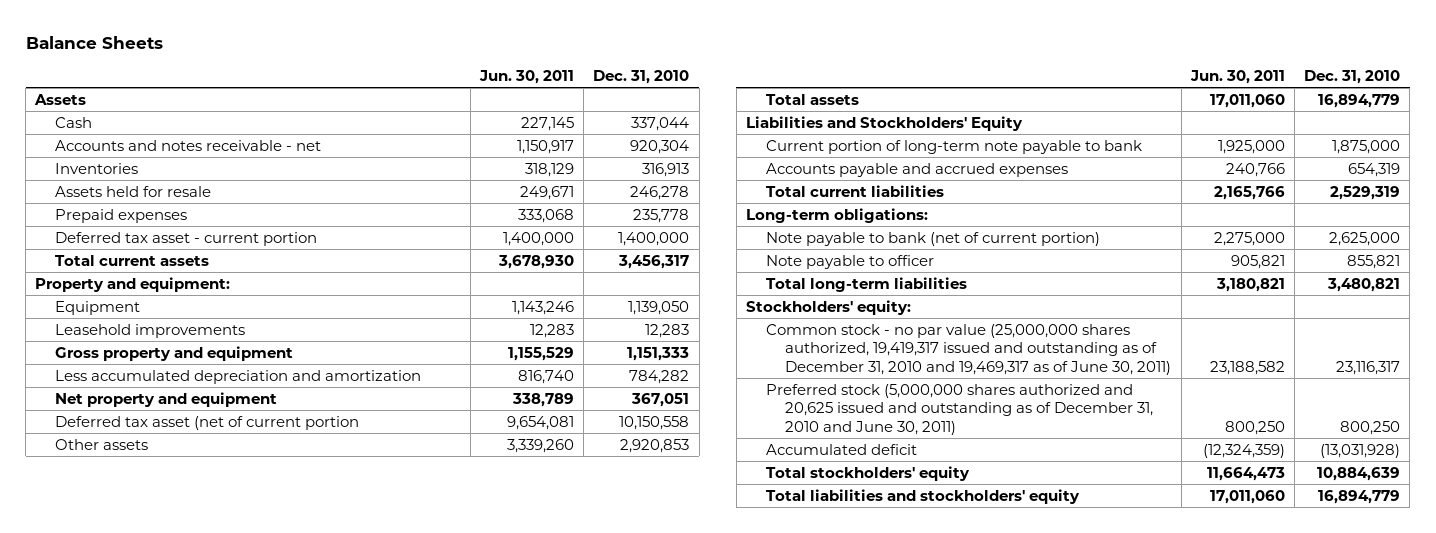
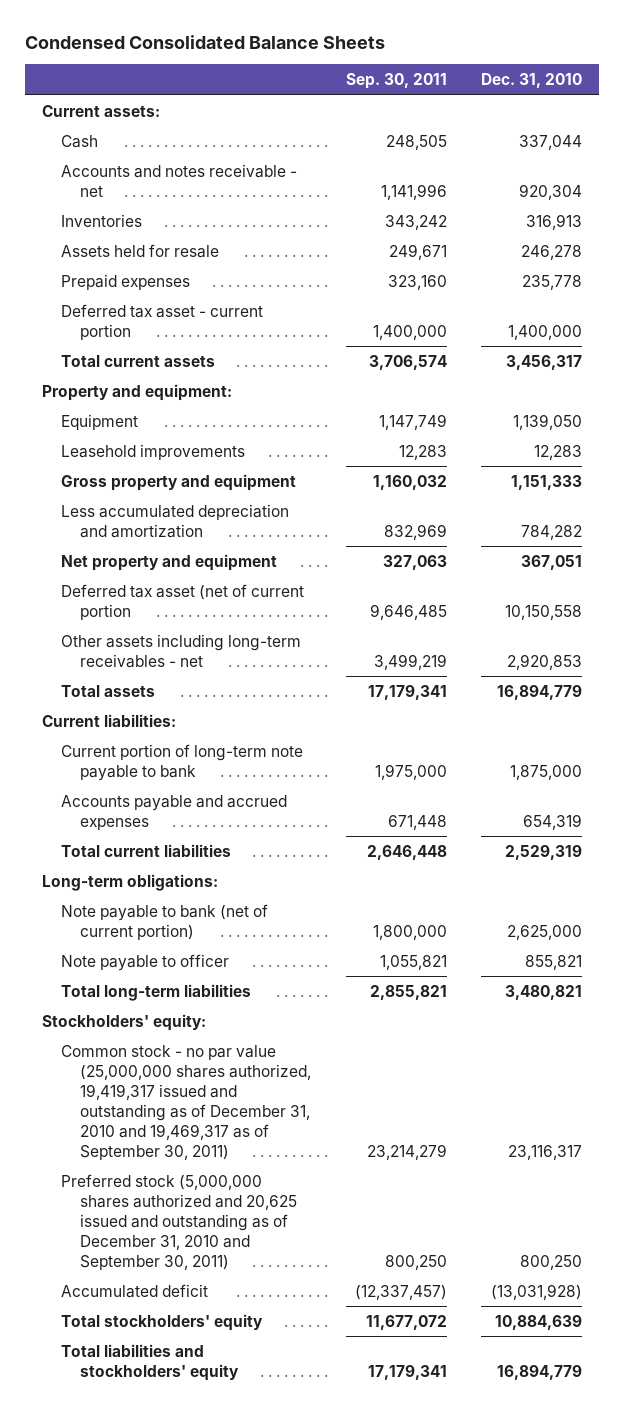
- Balance Sheets
+ Condensed Consolidated Balance Sheets
- | Jun. 30, 2011 | Dec. 31, 2010
+ | Sep. 30, 2011 | Dec. 31, 2010
- Assets
+ Current assets:
- Other assets | 3,339,260 | 2,920,853
+ Other assets including long-term receivables - net | 3,499,219 | 2,920,853
- Liabilities and Stockholders' Equity
+ Current liabilities:
- Common stock - no par value (25,000,000 shares authorized, 19,419,317 issued and outstanding as of December 31, 2010 and 19,469,317 as of June 30, 2011) | 23,188,582 | 23,116,317
- Preferred stock (5,000,000 shares authorized and 20,625 issued and outstanding as of December 31, 2010 and June 30, 2011) | 800,250 | 800,250
+ Common stock - no par value (25,000,000 shares authorized, 19,419,317 issued and outstanding as of December 31, 2010 and 19,469,317 as of September 30, 2011) | 23,214,279 | 23,116,317
+ Preferred stock (5,000,000 shares authorized and 20,625 issued and outstanding as of December 31, 2010 and September 30, 2011) | 800,250 | 800,250

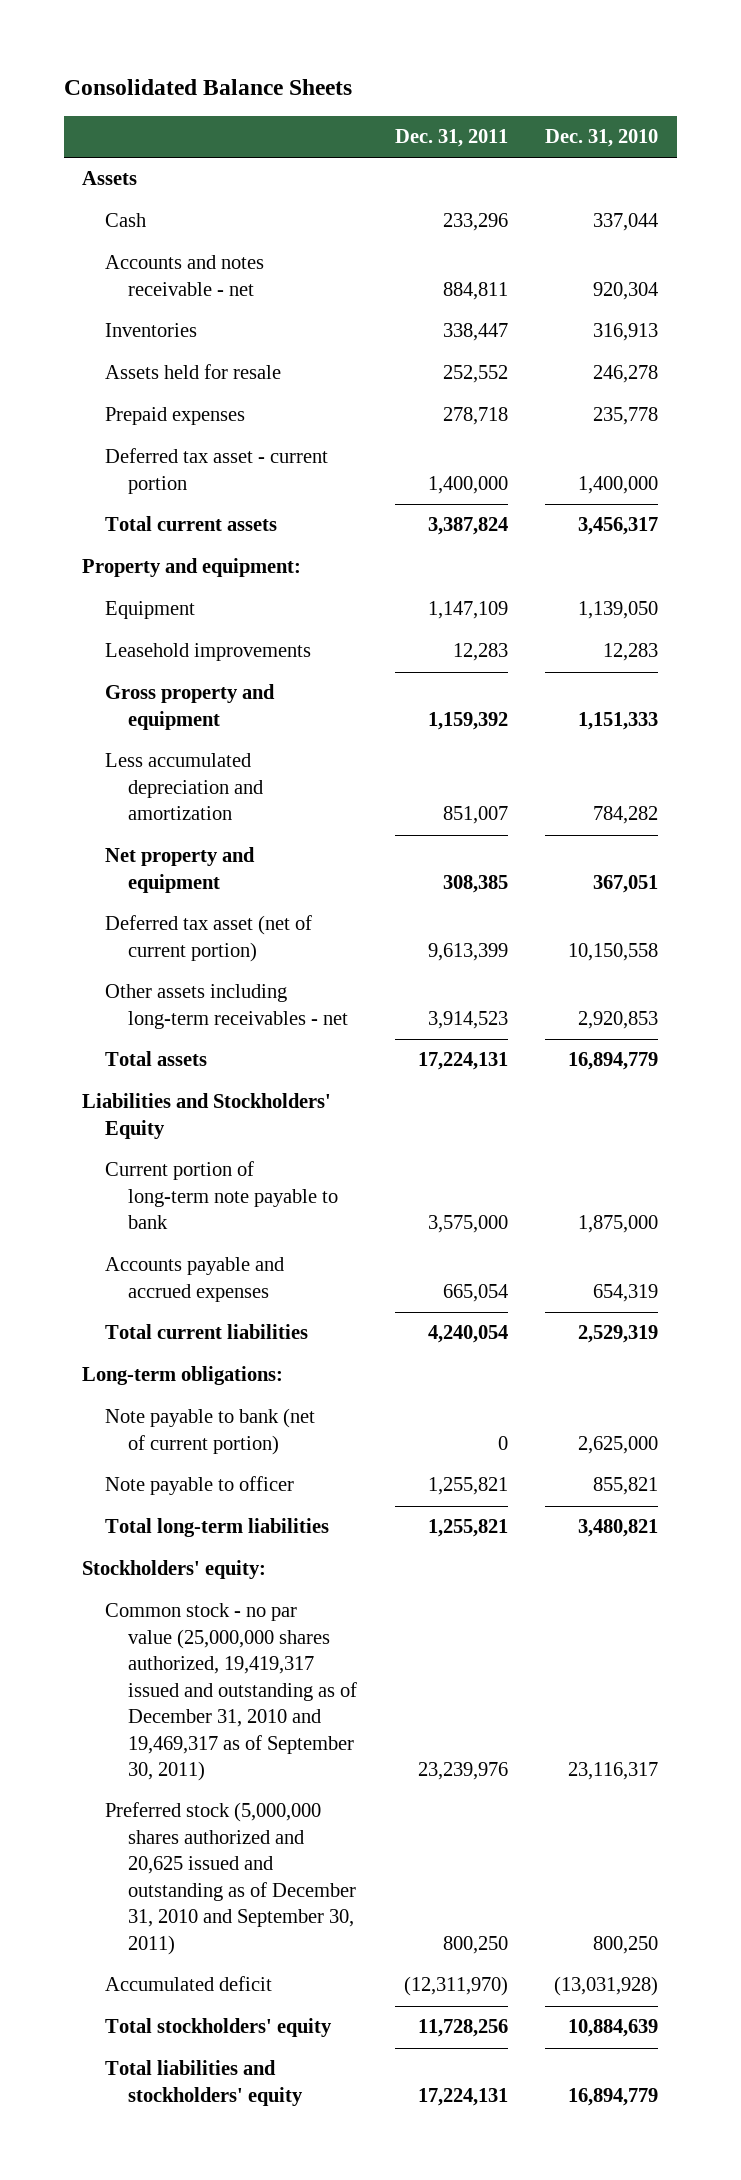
- Condensed Consolidated Balance Sheets
+ Consolidated Balance Sheets
- | Sep. 30, 2011 | Dec. 31, 2010
+ | Dec. 31, 2011 | Dec. 31, 2010
- Current assets:
+ Assets
- Deferred tax asset (net of current portion | 9,646,485 | 10,150,558
+ Deferred tax asset (net of current portion) | 9,613,399 | 10,150,558
- Current liabilities:
+ Liabilities and Stockholders' Equity

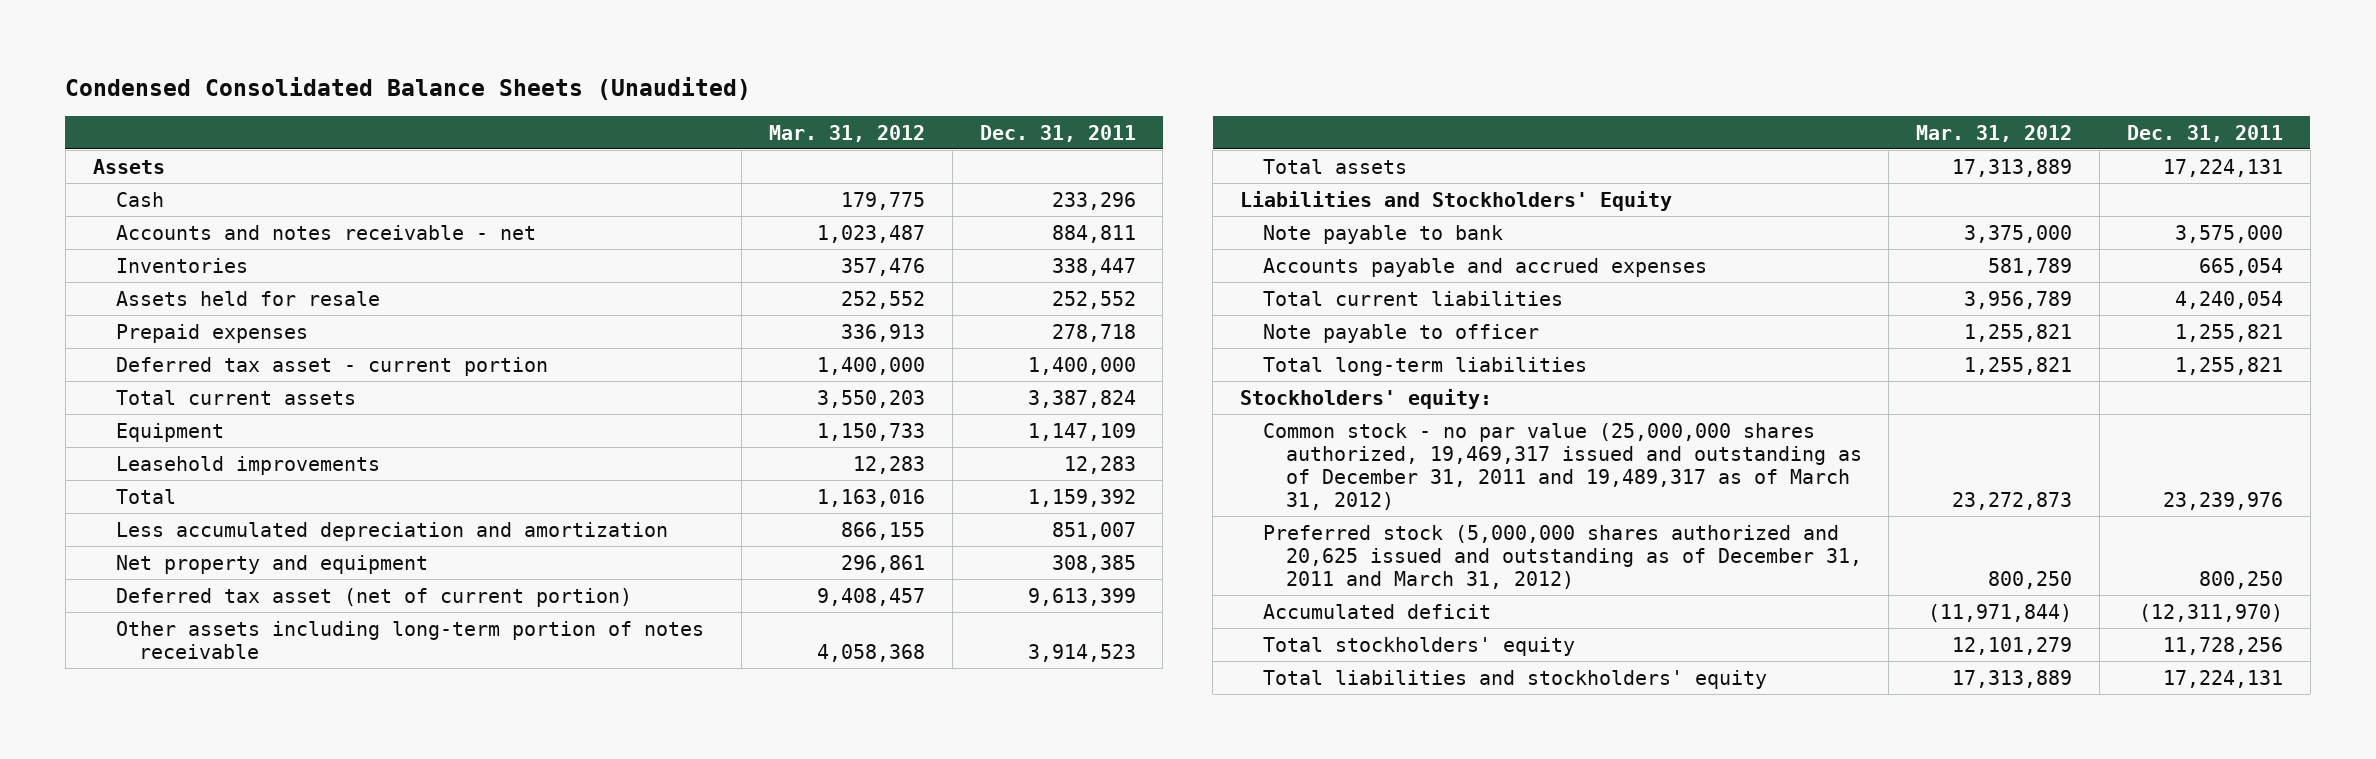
- Consolidated Balance Sheets
+ Condensed Consolidated Balance Sheets (Unaudited)
- | Dec. 31, 2011 | Dec. 31, 2010
+ | Mar. 31, 2012 | Dec. 31, 2011
- Property and equipment:
- Gross property and equipment | 1,159,392 | 1,151,333
+ Total | 1,163,016 | 1,159,392
- Other assets including long-term receivables - net | 3,914,523 | 2,920,853
+ Other assets including long-term portion of notes receivable | 4,058,368 | 3,914,523
- Current portion of long-term note payable to bank | 3,575,000 | 1,875,000
+ Note payable to bank | 3,375,000 | 3,575,000
- Long-term obligations:
- Note payable to bank (net of current portion) | 0 | 2,625,000
- Common stock - no par value (25,000,000 shares authorized, 19,419,317 issued and outstanding as of December 31, 2010 and 19,469,317 as of September 30, 2011) | 23,239,976 | 23,116,317
- Preferred stock (5,000,000 shares authorized and 20,625 issued and outstanding as of December 31, 2010 and September 30, 2011) | 800,250 | 800,250
+ Common stock - no par value (25,000,000 shares authorized, 19,469,317 issued and outstanding as of December 31, 2011 and 19,489,317 as of March 31, 2012) | 23,272,873 | 23,239,976
+ Preferred stock (5,000,000 shares authorized and 20,625 issued and outstanding as of December 31, 2011 and March 31, 2012) | 800,250 | 800,250

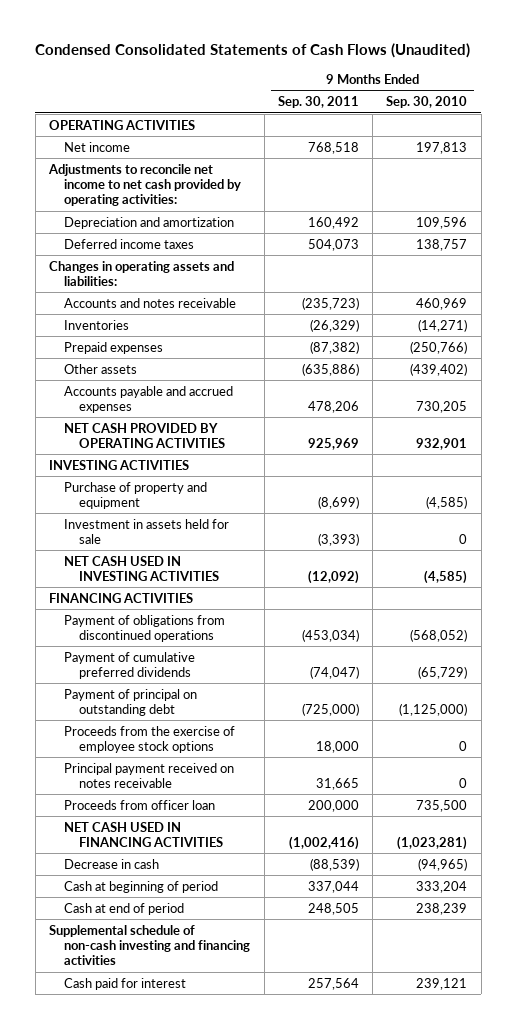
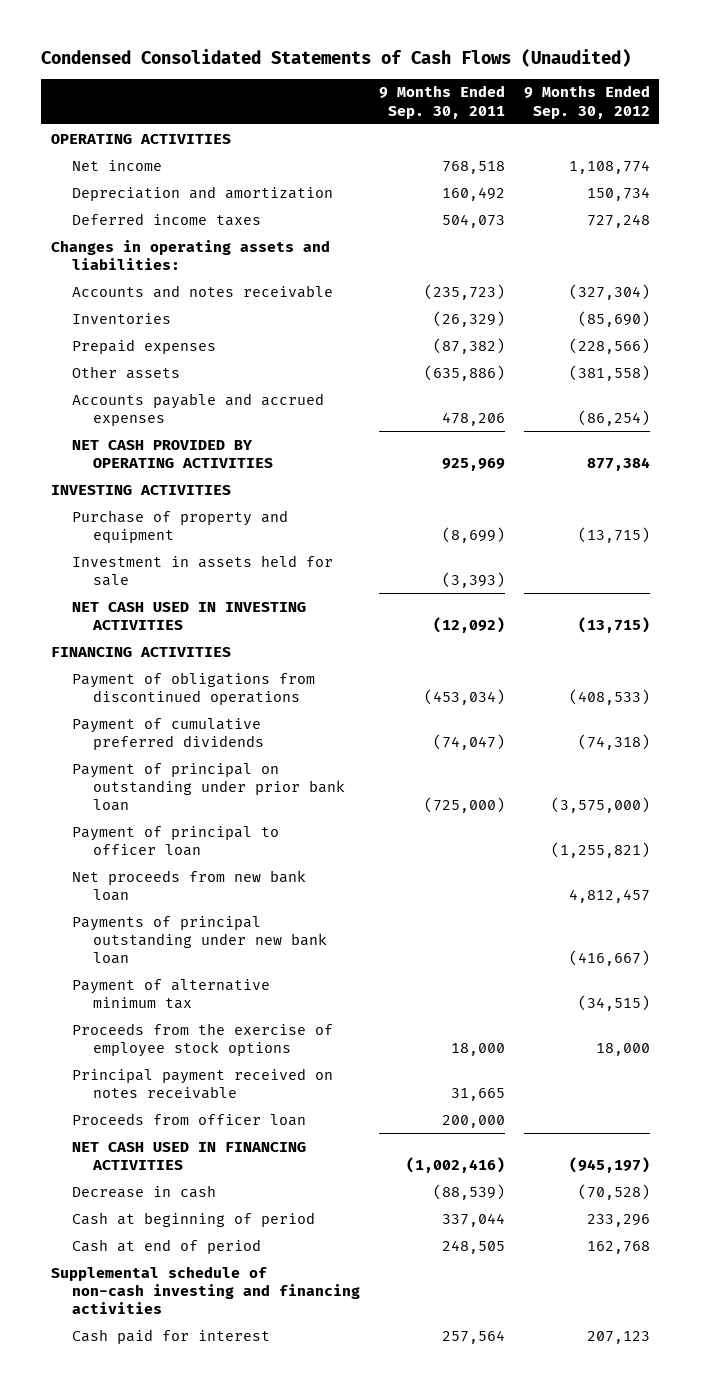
- | 9 Months Ended Sep. 30, 2011 | 9 Months Ended Sep. 30, 2010
+ | 9 Months Ended Sep. 30, 2011 | 9 Months Ended Sep. 30, 2012
- Adjustments to reconcile net income to net cash provided by operating activities:
- Payment of principal on outstanding debt | (725,000) | (1,125,000)
+ Payment of principal on outstanding under prior bank loan | (725,000) | (3,575,000)
+ Payment of principal to officer loan | | (1,255,821)
+ Net proceeds from new bank loan | | 4,812,457
+ Payments of principal outstanding under new bank loan | | (416,667)
+ Payment of alternative minimum tax | | (34,515)

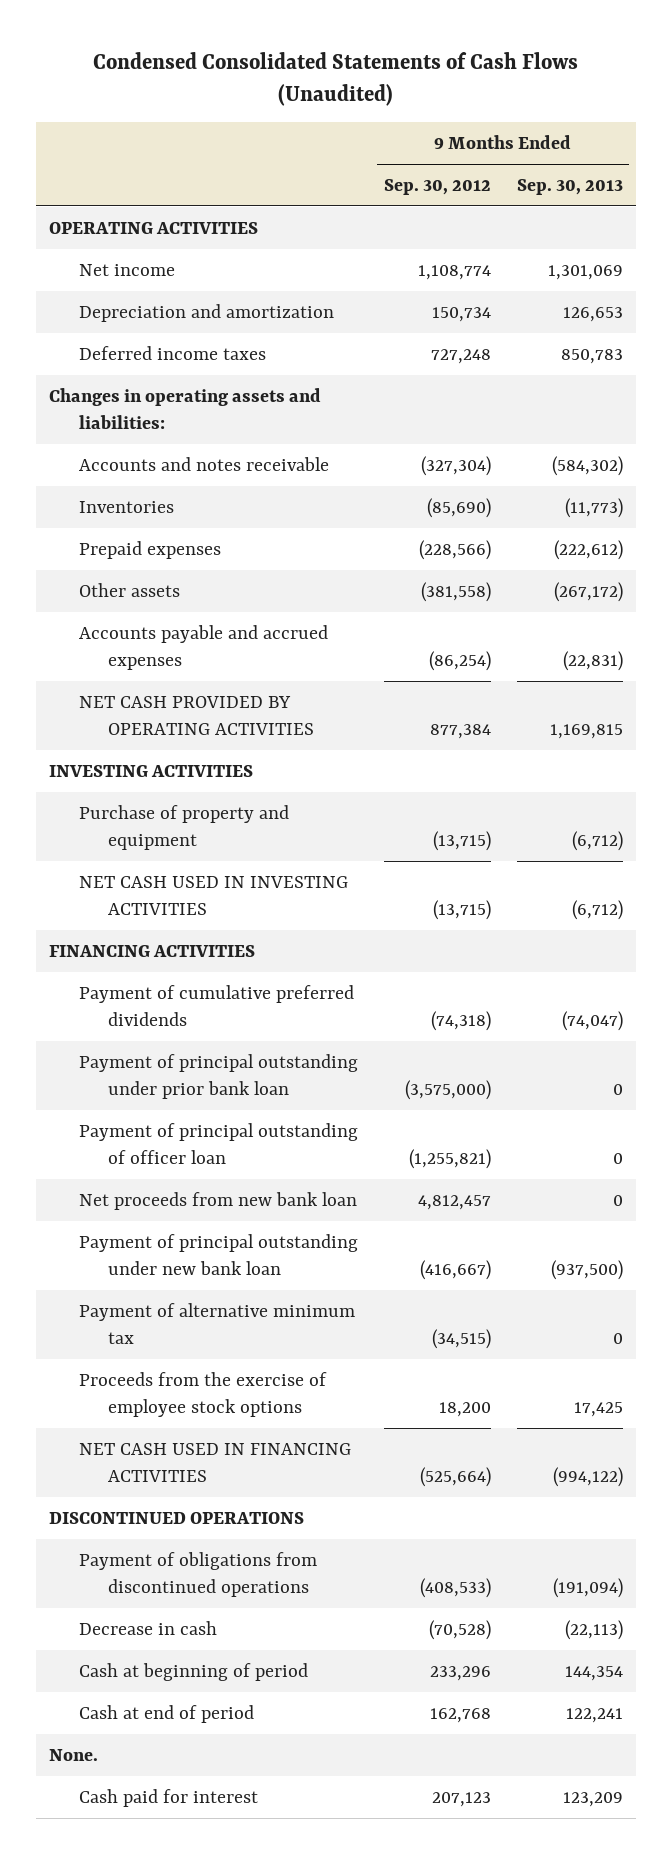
- | 9 Months Ended Sep. 30, 2011 | 9 Months Ended Sep. 30, 2012
+ | 9 Months Ended Sep. 30, 2012 | 9 Months Ended Sep. 30, 2013
- Investment in assets held for sale | (3,393) |
- Payment of principal on outstanding under prior bank loan | (725,000) | (3,575,000)
- Payment of principal to officer loan | | (1,255,821)
+ Payment of principal outstanding under prior bank loan | (3,575,000) | 0
+ Payment of principal outstanding of officer loan | (1,255,821) | 0
- Payments of principal outstanding under new bank loan | | (416,667)
+ Payment of principal outstanding under new bank loan | (416,667) | (937,500)
- Proceeds from the exercise of employee stock options | 18,000 | 18,000
- Principal payment received on notes receivable | 31,665 |
- Proceeds from officer loan | 200,000 |
- NET CASH USED IN FINANCING ACTIVITIES | (1,002,416) | (945,197)
+ Proceeds from the exercise of employee stock options | 18,200 | 17,425
+ NET CASH USED IN FINANCING ACTIVITIES | (525,664) | (994,122)
+ DISCONTINUED OPERATIONS
moved down: Payment of obligations from discontinued operations | (408,533) | (191,094)
- Supplemental schedule of non-cash investing and financing activities
+ None.

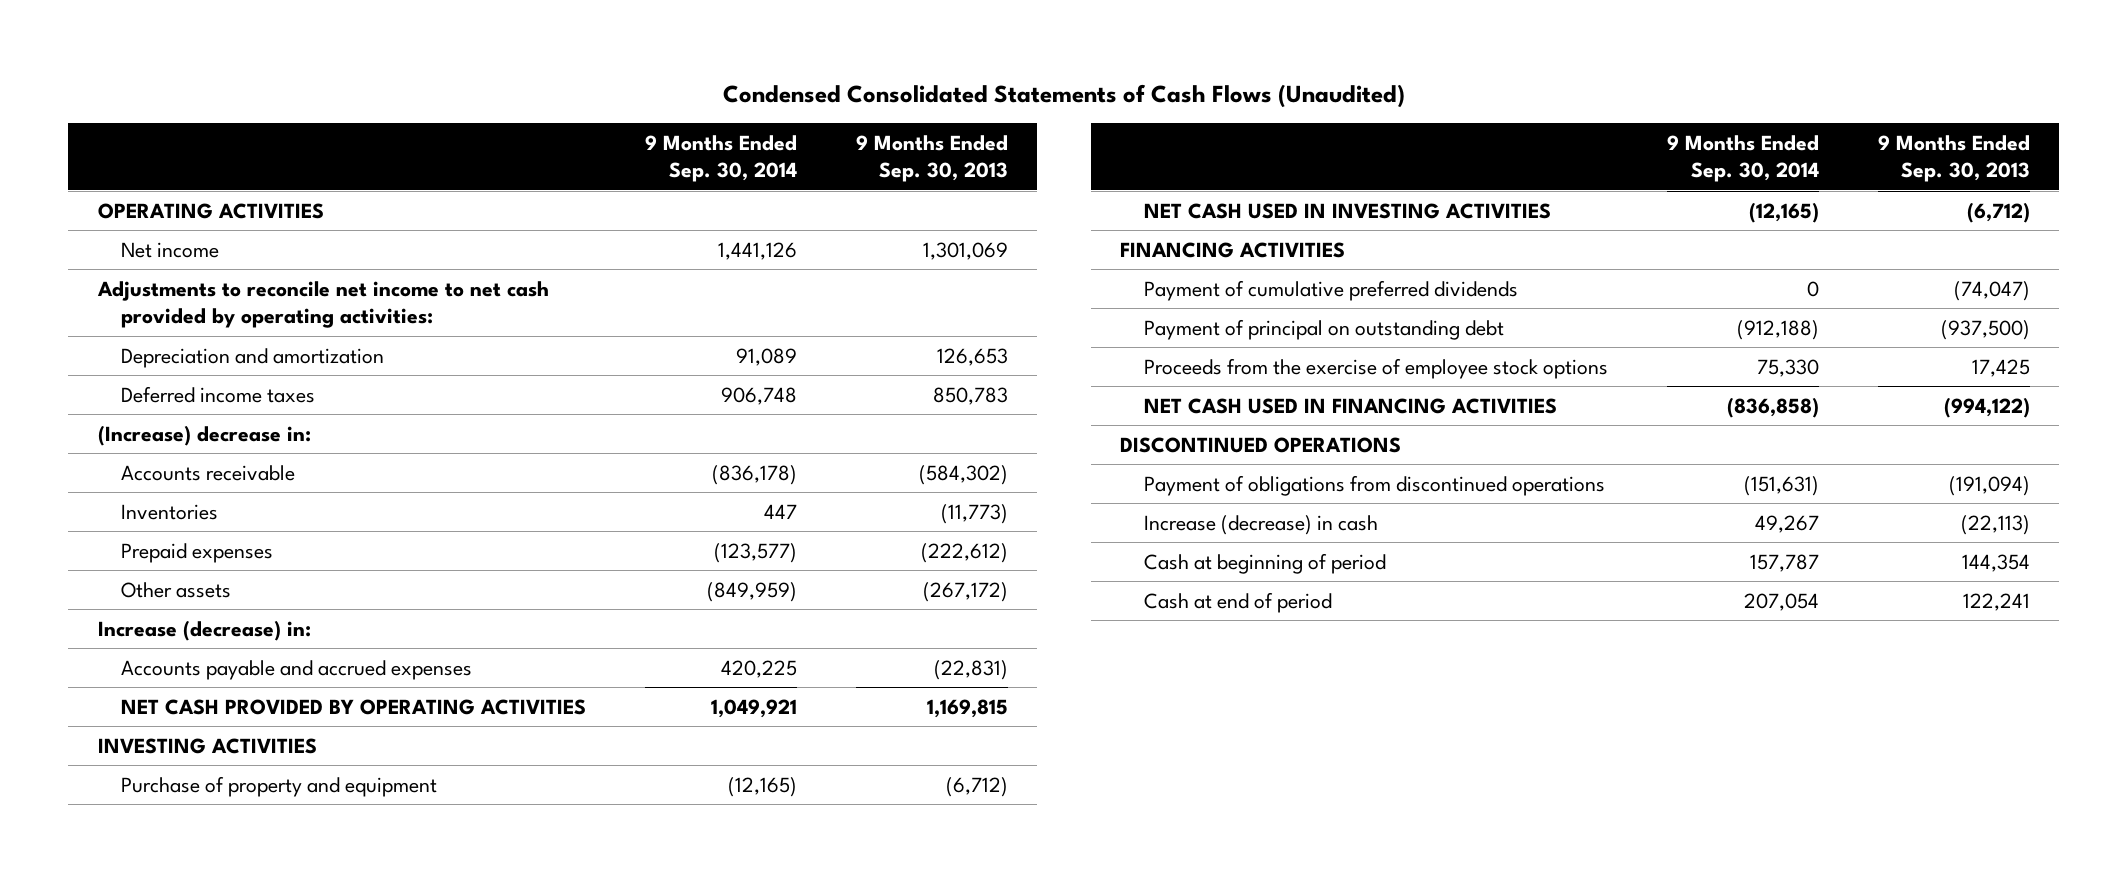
- | 9 Months Ended Sep. 30, 2012 | 9 Months Ended Sep. 30, 2013
+ | 9 Months Ended Sep. 30, 2014 | 9 Months Ended Sep. 30, 2013
+ Adjustments to reconcile net income to net cash provided by operating activities:
- Changes in operating assets and liabilities:
- Accounts and notes receivable | (327,304) | (584,302)
+ (Increase) decrease in:
+ Accounts receivable | (836,178) | (584,302)
+ Increase (decrease) in:
- Payment of principal outstanding under prior bank loan | (3,575,000) | 0
- Payment of principal outstanding of officer loan | (1,255,821) | 0
- Net proceeds from new bank loan | 4,812,457 | 0
- Payment of principal outstanding under new bank loan | (416,667) | (937,500)
- Payment of alternative minimum tax | (34,515) | 0
+ Payment of principal on outstanding debt | (912,188) | (937,500)
- Decrease in cash | (70,528) | (22,113)
+ Increase (decrease) in cash | 49,267 | (22,113)
- None.
- Cash paid for interest | 207,123 | 123,209

